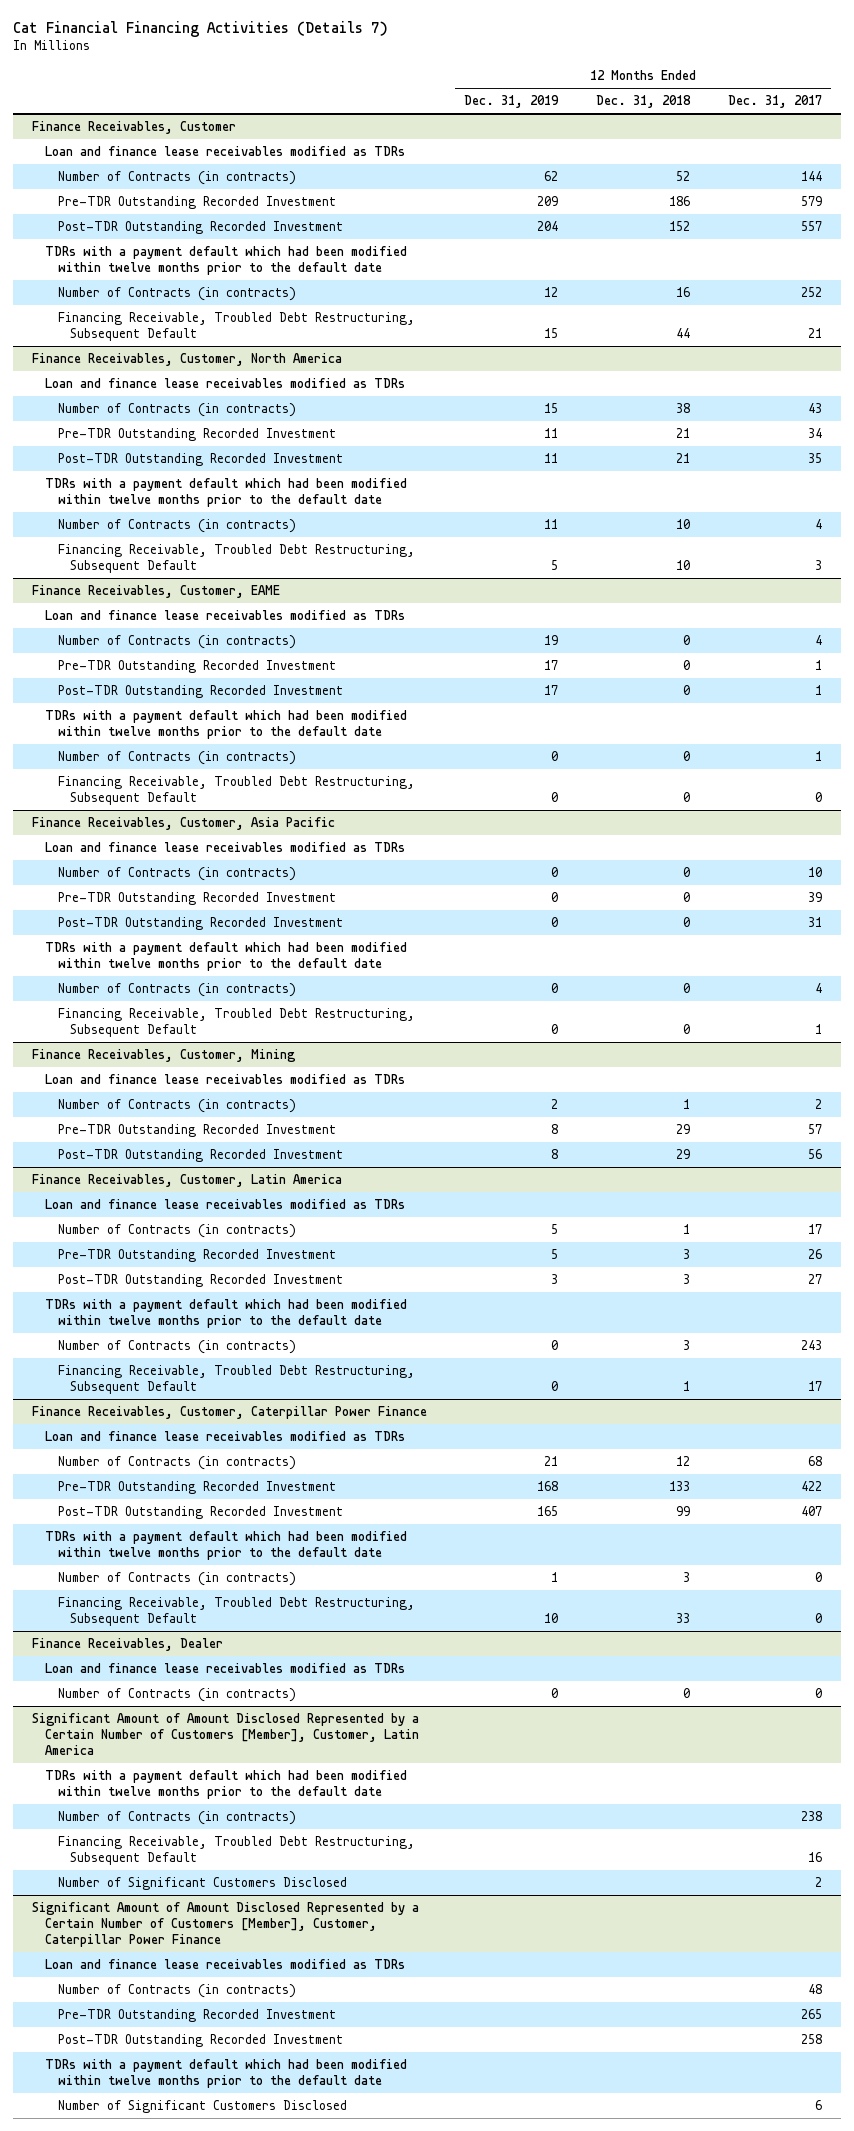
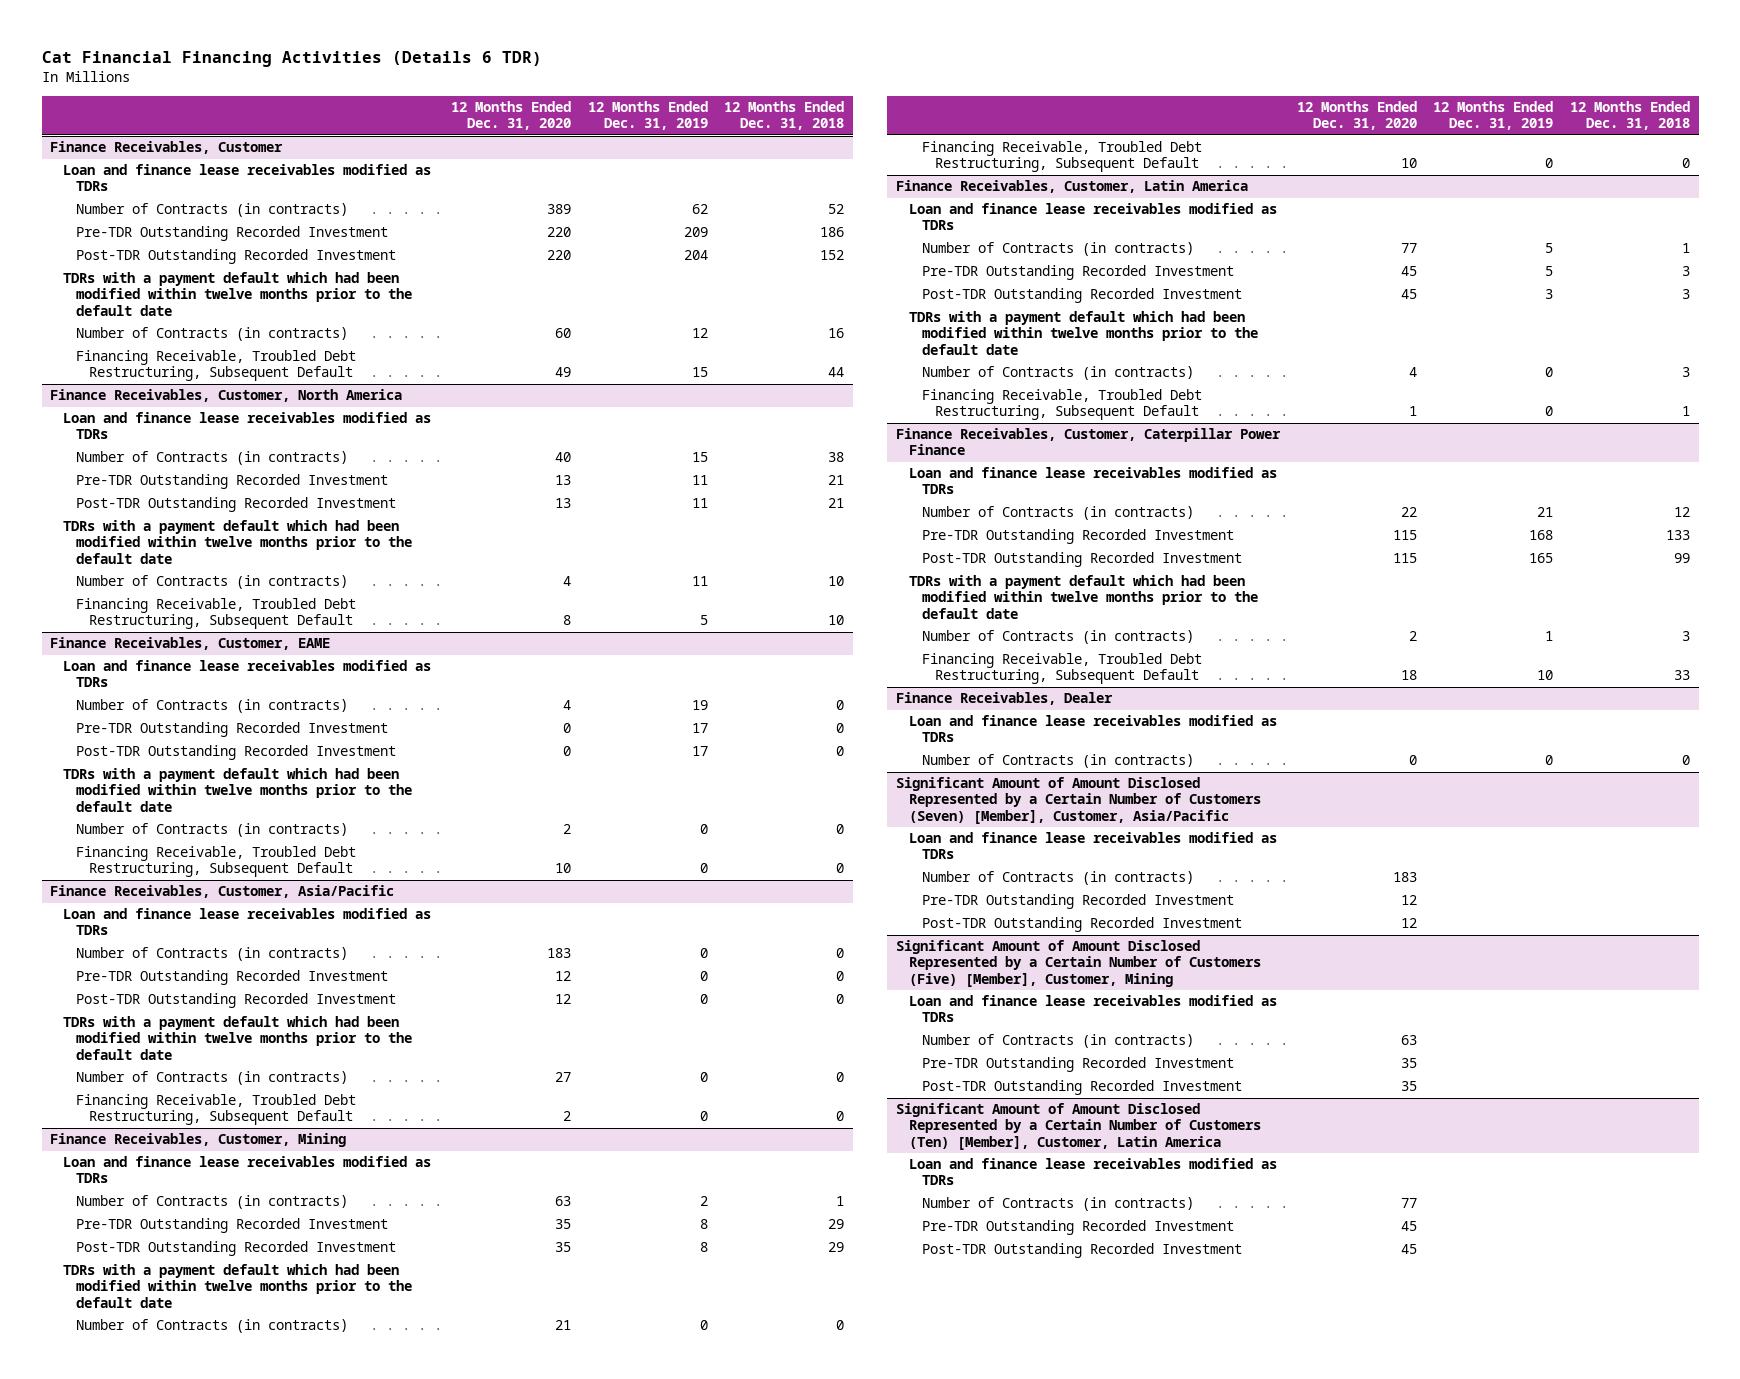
- Cat Financial Financing Activities (Details 7)
+ Cat Financial Financing Activities (Details 6 TDR)
- | 12 Months Ended Dec. 31, 2019 | 12 Months Ended Dec. 31, 2018 | 12 Months Ended Dec. 31, 2017
+ | 12 Months Ended Dec. 31, 2020 | 12 Months Ended Dec. 31, 2019 | 12 Months Ended Dec. 31, 2018
- Finance Receivables, Customer, Asia Pacific
+ Finance Receivables, Customer, Asia/Pacific
@ Finance Receivables, Customer, Mining
+ TDRs with a payment default which had been modified within twelve months prior to the default date
+ Number of Contracts (in contracts) | 21 | 0 | 0
+ Financing Receivable, Troubled Debt Restructuring, Subsequent Default | 10 | 0 | 0
- Significant Amount of Amount Disclosed Represented by a Certain Number of Customers [Member], Customer, Latin America
- TDRs with a payment default which had been modified within twelve months prior to the default date
+ Significant Amount of Amount Disclosed Represented by a Certain Number of Customers (Seven) [Member], Customer, Asia/Pacific
+ Loan and finance lease receivables modified as TDRs
- Financing Receivable, Troubled Debt Restructuring, Subsequent Default | | | 16
- Number of Significant Customers Disclosed | | | 2
- Significant Amount of Amount Disclosed Represented by a Certain Number of Customers [Member], Customer, Caterpillar Power Finance
+ Pre-TDR Outstanding Recorded Investment | 12 | |
+ Post-TDR Outstanding Recorded Investment | 12 | |
+ Significant Amount of Amount Disclosed Represented by a Certain Number of Customers (Five) [Member], Customer, Mining
- TDRs with a payment default which had been modified within twelve months prior to the default date
- Number of Significant Customers Disclosed | | | 6
+ Significant Amount of Amount Disclosed Represented by a Certain Number of Customers (Ten) [Member], Customer, Latin America
+ Loan and finance lease receivables modified as TDRs
+ Number of Contracts (in contracts) | 77 | |
+ Pre-TDR Outstanding Recorded Investment | 45 | |
+ Post-TDR Outstanding Recorded Investment | 45 | |

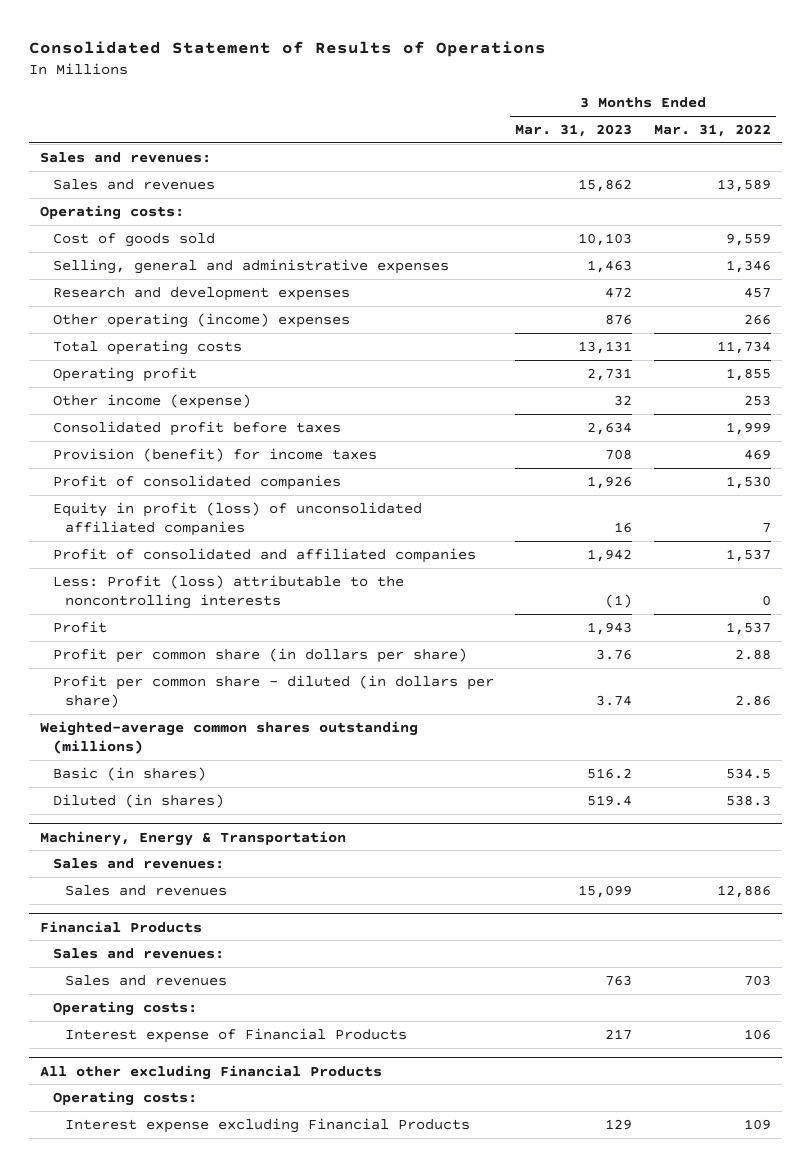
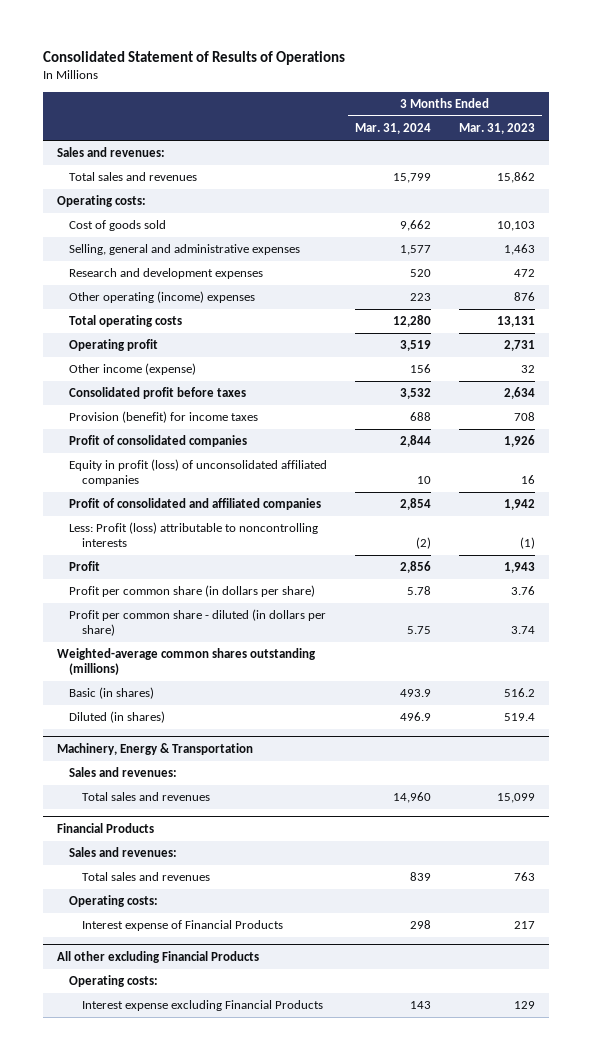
- | 3 Months Ended Mar. 31, 2023 | 3 Months Ended Mar. 31, 2022
+ | 3 Months Ended Mar. 31, 2024 | 3 Months Ended Mar. 31, 2023
- Sales and revenues | 15,862 | 13,589
+ Total sales and revenues | 15,799 | 15,862
- Less: Profit (loss) attributable to the noncontrolling interests | (1) | 0
+ Less: Profit (loss) attributable to noncontrolling interests | (2) | (1)
@ Machinery, Energy & Transportation
- Sales and revenues | 15,099 | 12,886
+ Total sales and revenues | 14,960 | 15,099
@ Financial Products
- Sales and revenues | 763 | 703
+ Total sales and revenues | 839 | 763

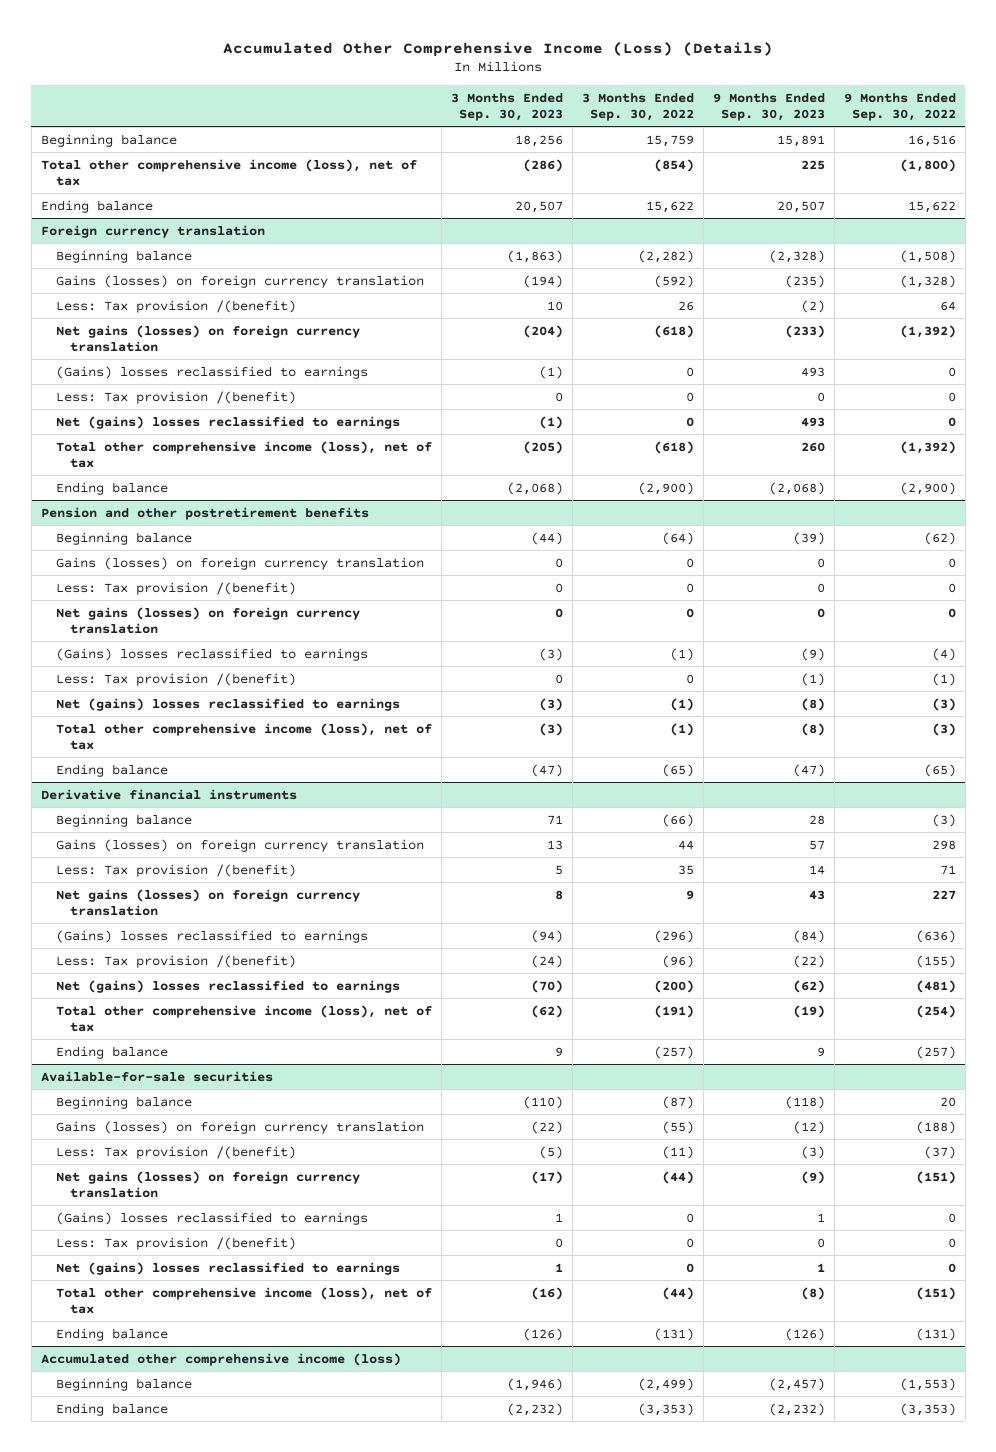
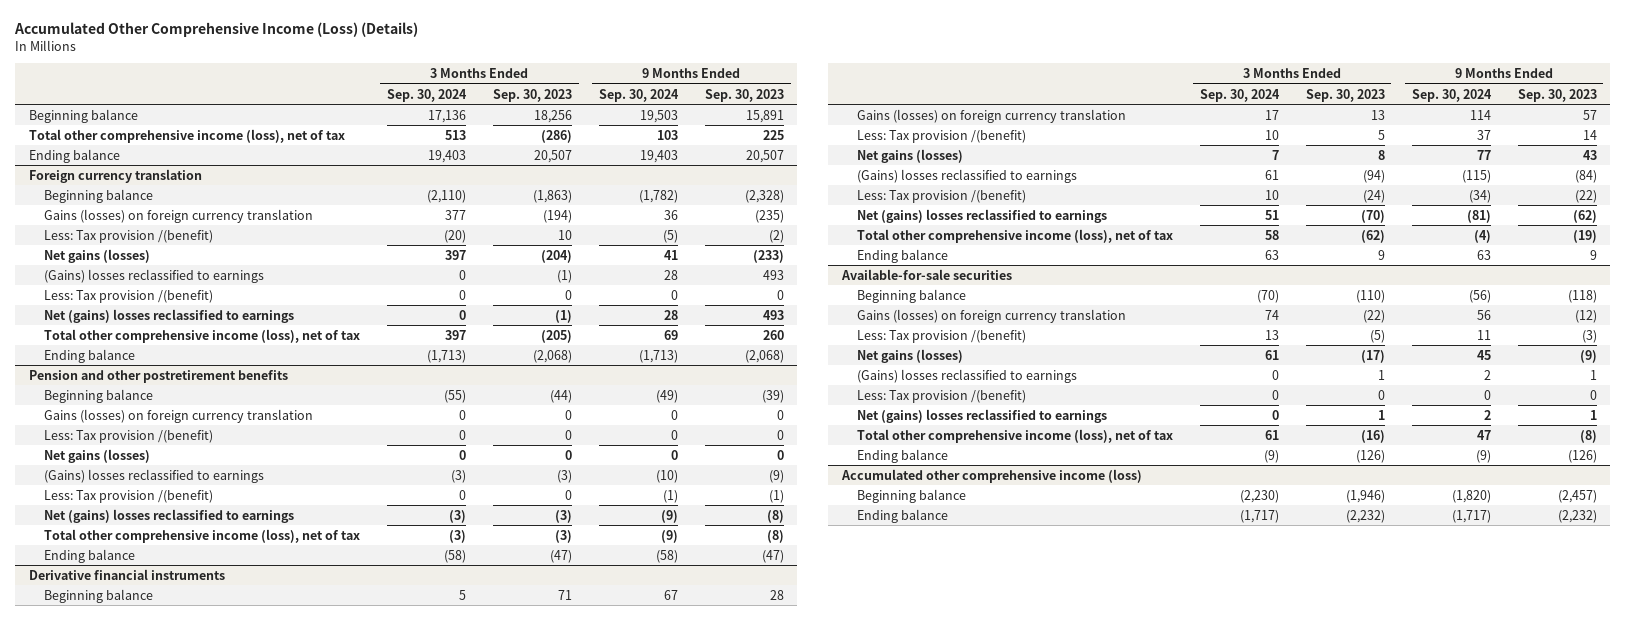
- | 3 Months Ended Sep. 30, 2023 | 3 Months Ended Sep. 30, 2022 | 9 Months Ended Sep. 30, 2023 | 9 Months Ended Sep. 30, 2022
+ | 3 Months Ended Sep. 30, 2024 | 3 Months Ended Sep. 30, 2023 | 9 Months Ended Sep. 30, 2024 | 9 Months Ended Sep. 30, 2023
@ Foreign currency translation
- Net gains (losses) on foreign currency translation | (204) | (618) | (233) | (1,392)
+ Net gains (losses) | 397 | (204) | 41 | (233)
@ Pension and other postretirement benefits
- Net gains (losses) on foreign currency translation | 0 | 0 | 0 | 0
+ Net gains (losses) | 0 | 0 | 0 | 0
@ Derivative financial instruments
- Net gains (losses) on foreign currency translation | 8 | 9 | 43 | 227
+ Net gains (losses) | 7 | 8 | 77 | 43
@ Available-for-sale securities
- Net gains (losses) on foreign currency translation | (17) | (44) | (9) | (151)
+ Net gains (losses) | 61 | (17) | 45 | (9)

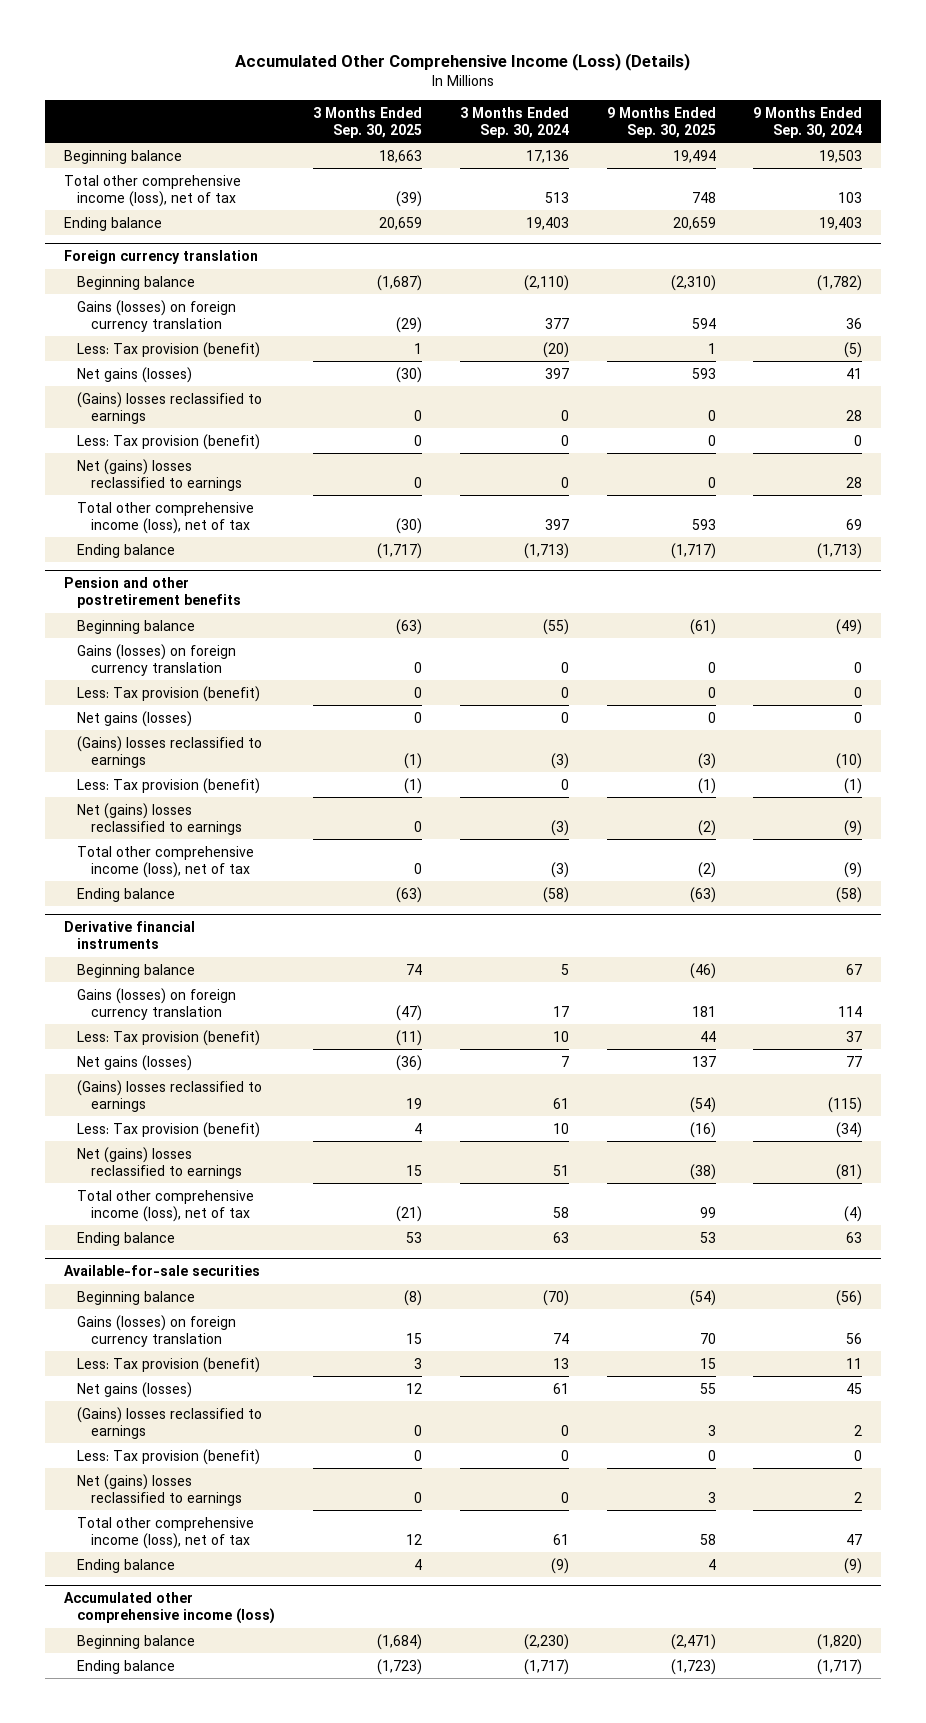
- | 3 Months Ended Sep. 30, 2024 | 3 Months Ended Sep. 30, 2023 | 9 Months Ended Sep. 30, 2024 | 9 Months Ended Sep. 30, 2023
+ | 3 Months Ended Sep. 30, 2025 | 3 Months Ended Sep. 30, 2024 | 9 Months Ended Sep. 30, 2025 | 9 Months Ended Sep. 30, 2024
@ Foreign currency translation
- Less: Tax provision /(benefit) | (20) | 10 | (5) | (2)
+ Less: Tax provision (benefit) | 1 | (20) | 1 | (5)
- Less: Tax provision /(benefit) | 0 | 0 | 0 | 0
+ Less: Tax provision (benefit) | 0 | 0 | 0 | 0
@ Pension and other postretirement benefits
- Less: Tax provision /(benefit) | 0 | 0 | 0 | 0
+ Less: Tax provision (benefit) | 0 | 0 | 0 | 0
- Less: Tax provision /(benefit) | 0 | 0 | (1) | (1)
+ Less: Tax provision (benefit) | (1) | 0 | (1) | (1)
@ Derivative financial instruments
- Less: Tax provision /(benefit) | 10 | 5 | 37 | 14
+ Less: Tax provision (benefit) | (11) | 10 | 44 | 37
- Less: Tax provision /(benefit) | 10 | (24) | (34) | (22)
+ Less: Tax provision (benefit) | 4 | 10 | (16) | (34)
@ Available-for-sale securities
- Less: Tax provision /(benefit) | 13 | (5) | 11 | (3)
+ Less: Tax provision (benefit) | 3 | 13 | 15 | 11
- Less: Tax provision /(benefit) | 0 | 0 | 0 | 0
+ Less: Tax provision (benefit) | 0 | 0 | 0 | 0

